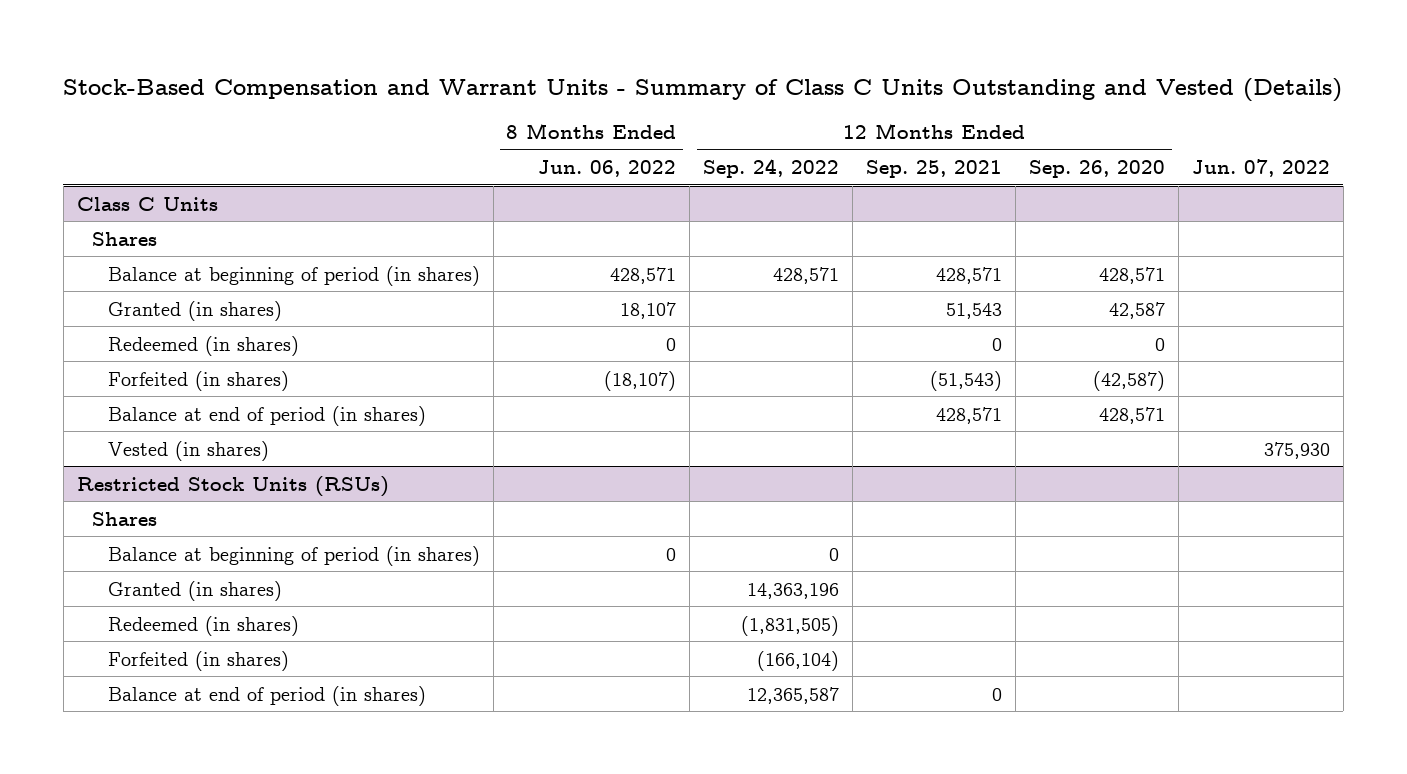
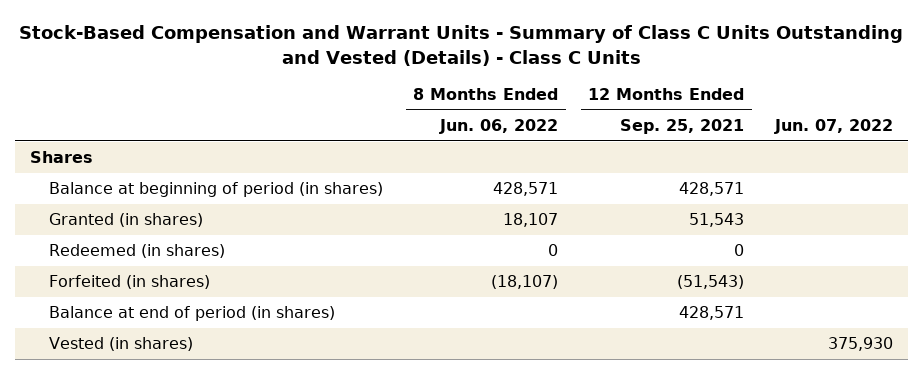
- Stock-Based Compensation and Warrant Units - Summary of Class C Units Outstanding and Vested (Details)
+ Stock-Based Compensation and Warrant Units - Summary of Class C Units Outstanding and Vested (Details) - Class C Units
- | 8 Months Ended Jun. 06, 2022 | 12 Months Ended Sep. 24, 2022 | 12 Months Ended Sep. 25, 2021 | 12 Months Ended Sep. 26, 2020 | Jun. 07, 2022
+ | 8 Months Ended Jun. 06, 2022 | 12 Months Ended Sep. 25, 2021 | Jun. 07, 2022
- Class C Units
- Restricted Stock Units (RSUs)
- Shares
- Balance at beginning of period (in shares) | 0 | 0 | | |
- Granted (in shares) | | 14,363,196 | | |
- Redeemed (in shares) | | (1,831,505) | | |
- Forfeited (in shares) | | (166,104) | | |
- Balance at end of period (in shares) | | 12,365,587 | 0 | |

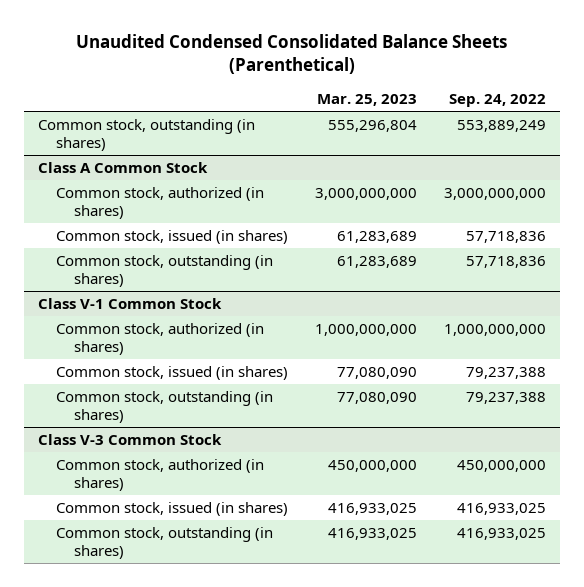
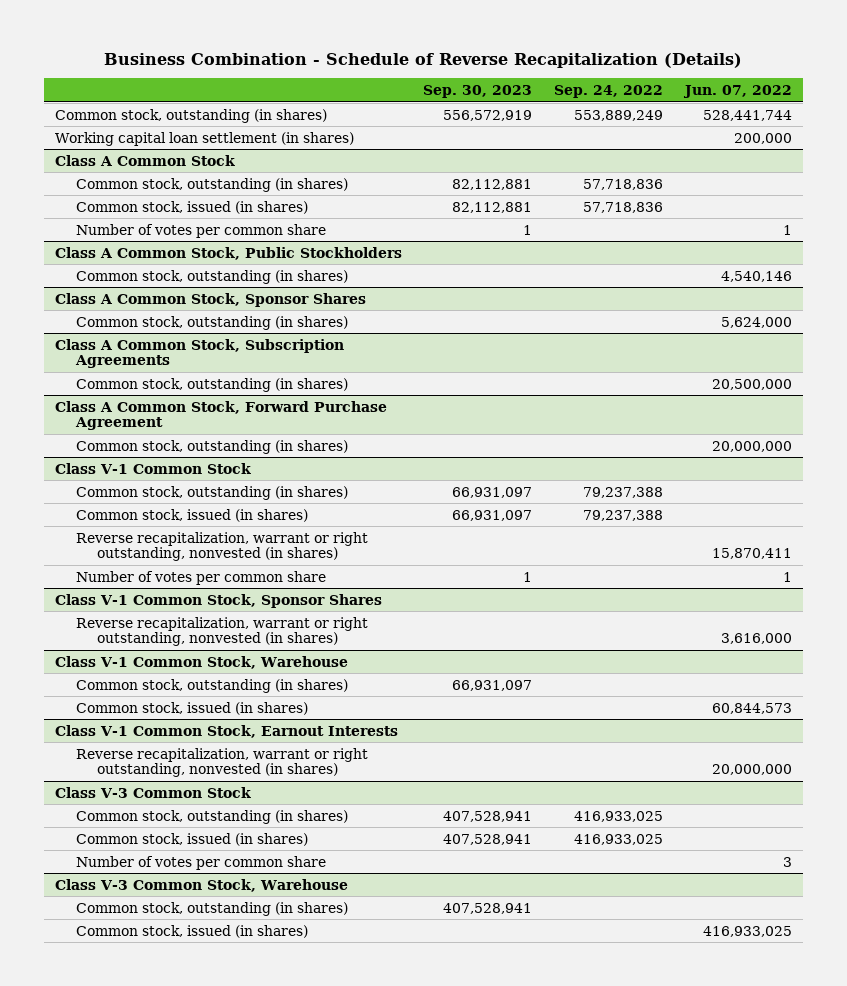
- Unaudited Condensed Consolidated Balance Sheets (Parenthetical)
+ Business Combination - Schedule of Reverse Recapitalization (Details)
- | Mar. 25, 2023 | Sep. 24, 2022
+ | Sep. 30, 2023 | Sep. 24, 2022 | Jun. 07, 2022
+ Working capital loan settlement (in shares) | | | 200,000
@ Class A Common Stock
- Common stock, authorized (in shares) | 3,000,000,000 | 3,000,000,000
moved down: Common stock, issued (in shares) | 82,112,881 | 57,718,836 |
+ Number of votes per common share | 1 | | 1
+ Class A Common Stock, Public Stockholders
+ Common stock, outstanding (in shares) | | | 4,540,146
+ Class A Common Stock, Sponsor Shares
+ Common stock, outstanding (in shares) | | | 5,624,000
+ Class A Common Stock, Subscription Agreements
+ Common stock, outstanding (in shares) | | | 20,500,000
+ Class A Common Stock, Forward Purchase Agreement
+ Common stock, outstanding (in shares) | | | 20,000,000
@ Class V-1 Common Stock
- Common stock, authorized (in shares) | 1,000,000,000 | 1,000,000,000
moved down: Common stock, issued (in shares) | 66,931,097 | 79,237,388 |
+ Reverse recapitalization, warrant or right outstanding, nonvested (in shares) | | | 15,870,411
+ Number of votes per common share | 1 | | 1
+ Class V-1 Common Stock, Sponsor Shares
+ Reverse recapitalization, warrant or right outstanding, nonvested (in shares) | | | 3,616,000
+ Class V-1 Common Stock, Warehouse
+ Common stock, outstanding (in shares) | 66,931,097 | |
+ Common stock, issued (in shares) | | | 60,844,573
+ Class V-1 Common Stock, Earnout Interests
+ Reverse recapitalization, warrant or right outstanding, nonvested (in shares) | | | 20,000,000
@ Class V-3 Common Stock
- Common stock, authorized (in shares) | 450,000,000 | 450,000,000
moved down: Common stock, issued (in shares) | 407,528,941 | 416,933,025 |
+ Number of votes per common share | | | 3
+ Class V-3 Common Stock, Warehouse
+ Common stock, outstanding (in shares) | 407,528,941 | |
+ Common stock, issued (in shares) | | | 416,933,025

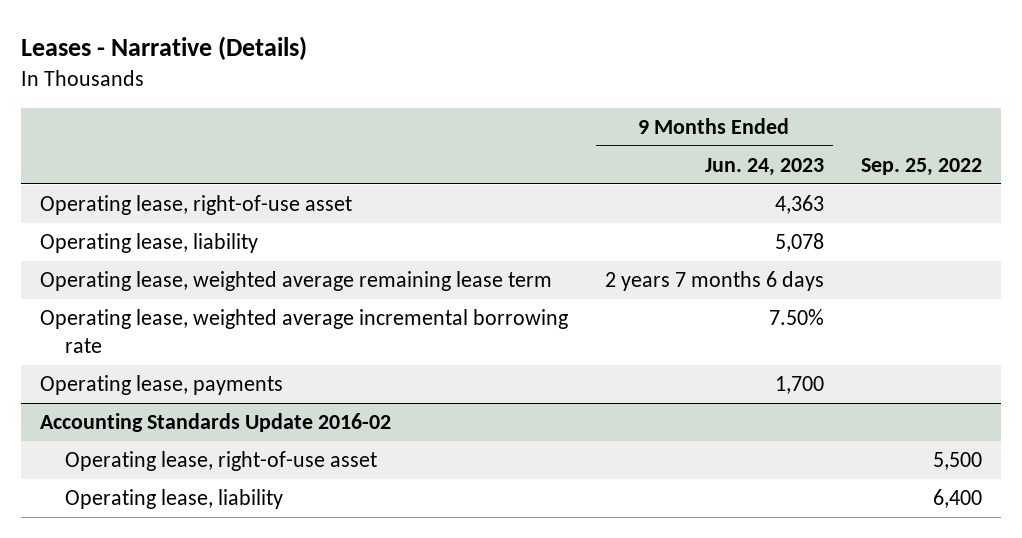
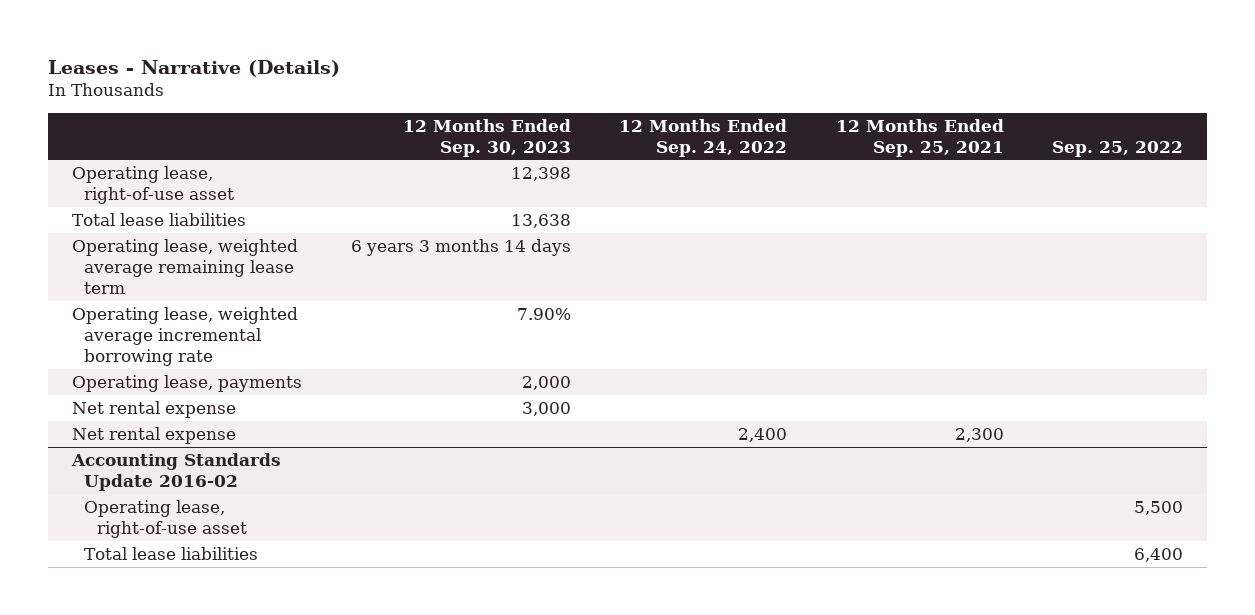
- | 9 Months Ended Jun. 24, 2023 | Sep. 25, 2022
+ | 12 Months Ended Sep. 30, 2023 | 12 Months Ended Sep. 24, 2022 | 12 Months Ended Sep. 25, 2021 | Sep. 25, 2022
- Operating lease, liability | 5,078 |
+ Total lease liabilities | 13,638 | | |
+ Net rental expense | 3,000 | | |
+ Net rental expense | | 2,400 | 2,300 |
@ Accounting Standards Update 2016-02
- Operating lease, liability | | 6,400
+ Total lease liabilities | | | | 6,400

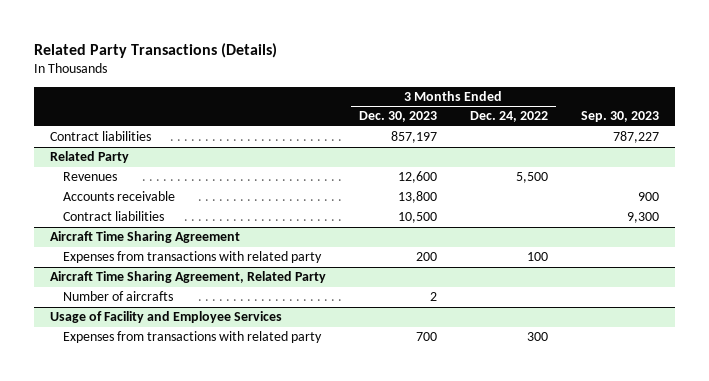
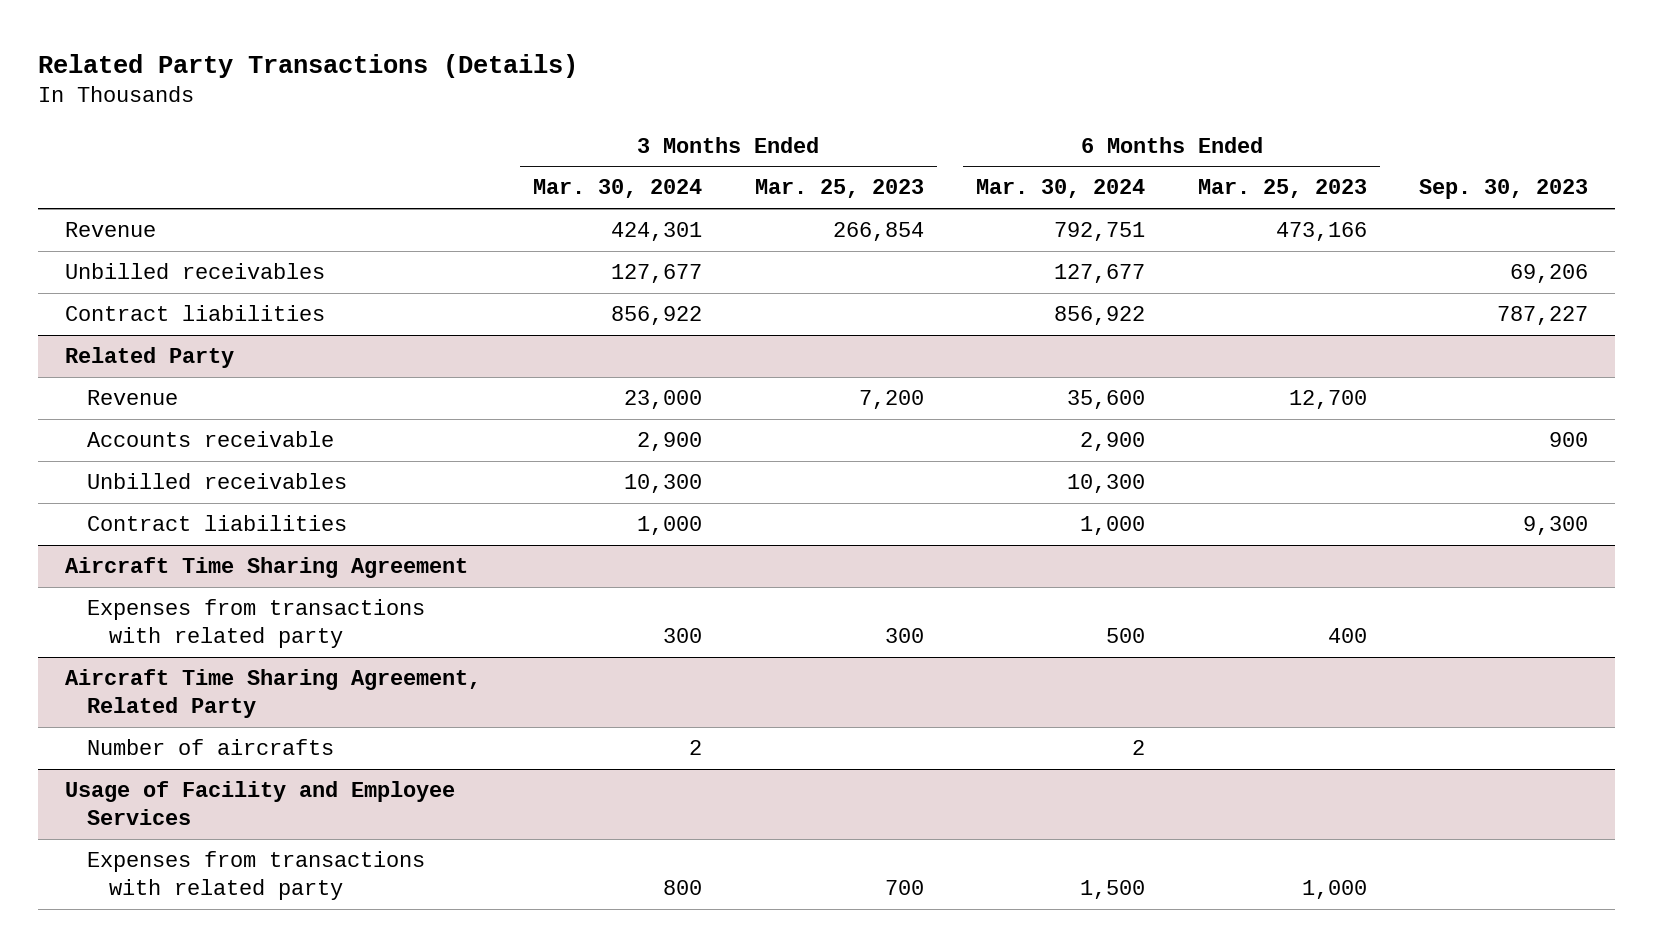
- | 3 Months Ended Dec. 30, 2023 | 3 Months Ended Dec. 24, 2022 | Sep. 30, 2023
+ | 3 Months Ended Mar. 30, 2024 | 3 Months Ended Mar. 25, 2023 | 6 Months Ended Mar. 30, 2024 | 6 Months Ended Mar. 25, 2023 | Sep. 30, 2023
+ Revenue | 424,301 | 266,854 | 792,751 | 473,166 |
+ Unbilled receivables | 127,677 | | 127,677 | | 69,206
@ Related Party
- Revenues | 12,600 | 5,500 |
+ Revenue | 23,000 | 7,200 | 35,600 | 12,700 |
+ Unbilled receivables | 10,300 | | 10,300 | |

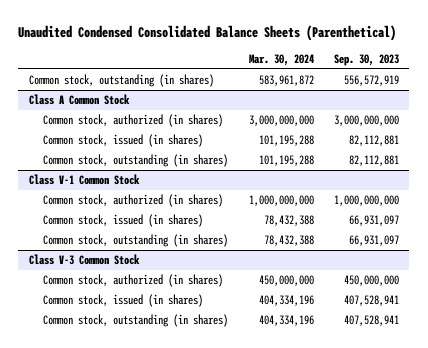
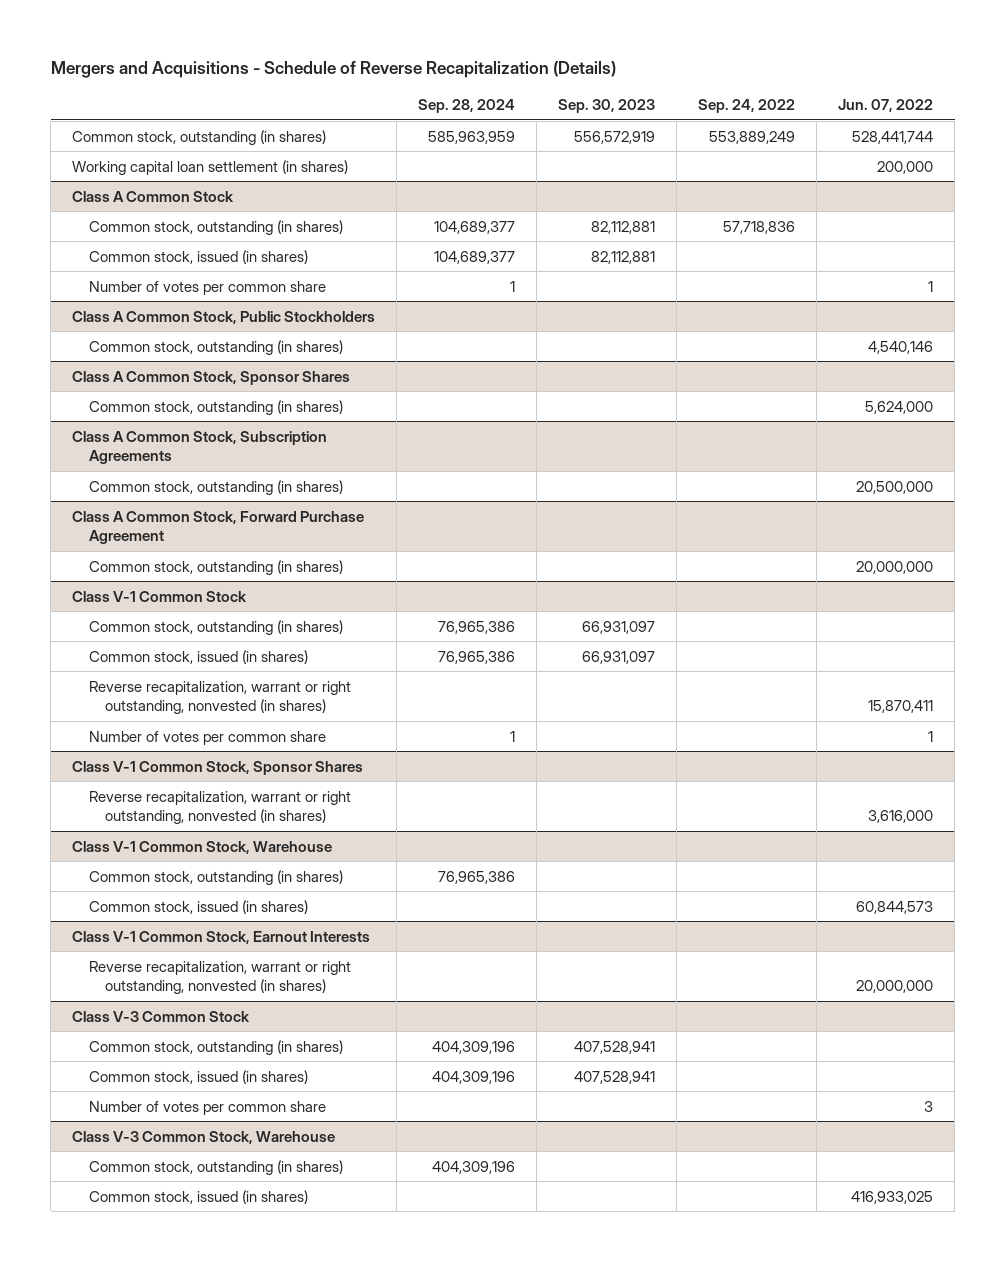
- Unaudited Condensed Consolidated Balance Sheets (Parenthetical)
+ Mergers and Acquisitions - Schedule of Reverse Recapitalization (Details)
- | Mar. 30, 2024 | Sep. 30, 2023
+ | Sep. 28, 2024 | Sep. 30, 2023 | Sep. 24, 2022 | Jun. 07, 2022
+ Working capital loan settlement (in shares) | | | | 200,000
@ Class A Common Stock
- Common stock, authorized (in shares) | 3,000,000,000 | 3,000,000,000
moved down: Common stock, issued (in shares) | 104,689,377 | 82,112,881 | |
+ Number of votes per common share | 1 | | | 1
+ Class A Common Stock, Public Stockholders
+ Common stock, outstanding (in shares) | | | | 4,540,146
+ Class A Common Stock, Sponsor Shares
+ Common stock, outstanding (in shares) | | | | 5,624,000
+ Class A Common Stock, Subscription Agreements
+ Common stock, outstanding (in shares) | | | | 20,500,000
+ Class A Common Stock, Forward Purchase Agreement
+ Common stock, outstanding (in shares) | | | | 20,000,000
@ Class V-1 Common Stock
- Common stock, authorized (in shares) | 1,000,000,000 | 1,000,000,000
moved down: Common stock, issued (in shares) | 76,965,386 | 66,931,097 | |
+ Reverse recapitalization, warrant or right outstanding, nonvested (in shares) | | | | 15,870,411
+ Number of votes per common share | 1 | | | 1
+ Class V-1 Common Stock, Sponsor Shares
+ Reverse recapitalization, warrant or right outstanding, nonvested (in shares) | | | | 3,616,000
+ Class V-1 Common Stock, Warehouse
+ Common stock, outstanding (in shares) | 76,965,386 | | |
+ Common stock, issued (in shares) | | | | 60,844,573
+ Class V-1 Common Stock, Earnout Interests
+ Reverse recapitalization, warrant or right outstanding, nonvested (in shares) | | | | 20,000,000
@ Class V-3 Common Stock
- Common stock, authorized (in shares) | 450,000,000 | 450,000,000
moved down: Common stock, issued (in shares) | 404,309,196 | 407,528,941 | |
+ Number of votes per common share | | | | 3
+ Class V-3 Common Stock, Warehouse
+ Common stock, outstanding (in shares) | 404,309,196 | | |
+ Common stock, issued (in shares) | | | | 416,933,025

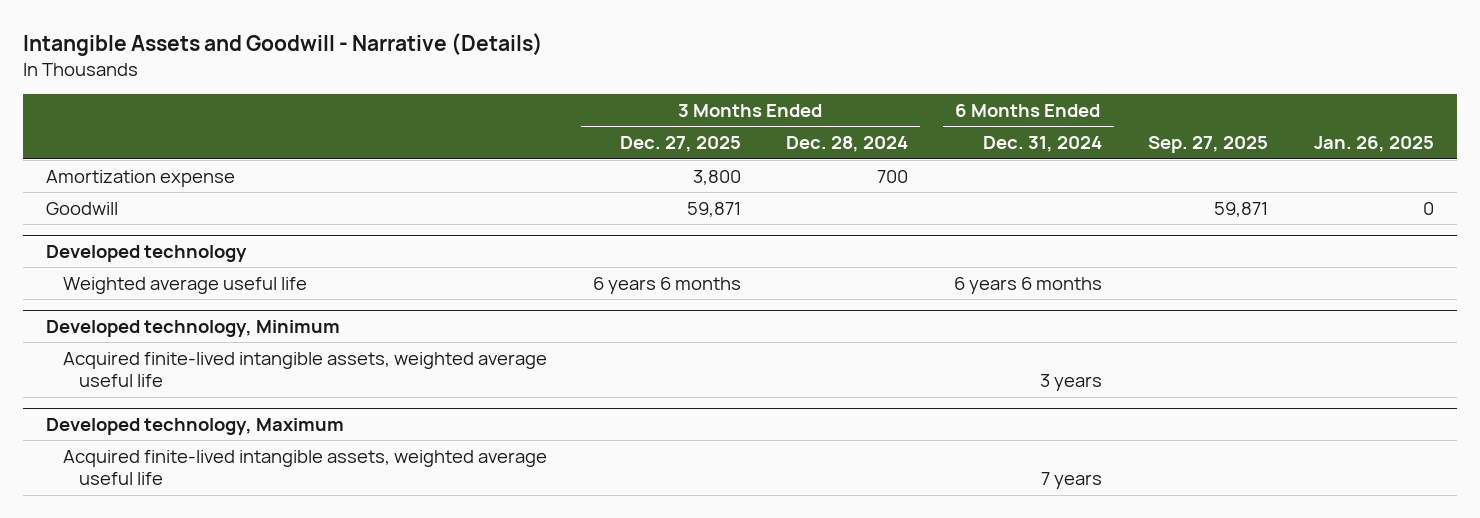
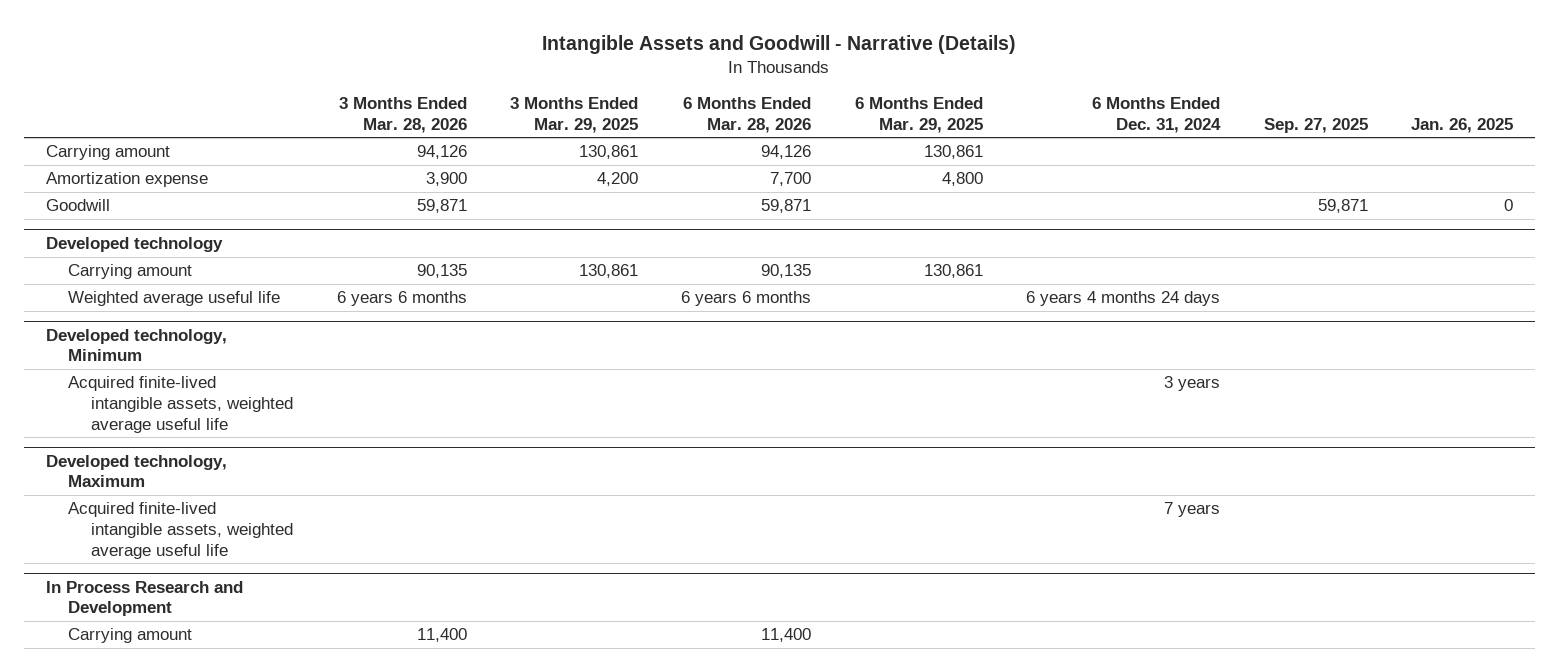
- | 3 Months Ended Dec. 27, 2025 | 3 Months Ended Dec. 28, 2024 | 6 Months Ended Dec. 31, 2024 | Sep. 27, 2025 | Jan. 26, 2025
+ | 3 Months Ended Mar. 28, 2026 | 3 Months Ended Mar. 29, 2025 | 6 Months Ended Mar. 28, 2026 | 6 Months Ended Mar. 29, 2025 | 6 Months Ended Dec. 31, 2024 | Sep. 27, 2025 | Jan. 26, 2025
+ Carrying amount | 94,126 | 130,861 | 94,126 | 130,861 | | |
@ Developed technology
- Weighted average useful life | 6 years 6 months | | 6 years 6 months | |
+ Carrying amount | 90,135 | 130,861 | 90,135 | 130,861 | | |
+ Weighted average useful life | 6 years 6 months | | 6 years 6 months | | 6 years 4 months 24 days | |
+ In Process Research and Development
+ Carrying amount | 11,400 | | 11,400 | | | |

